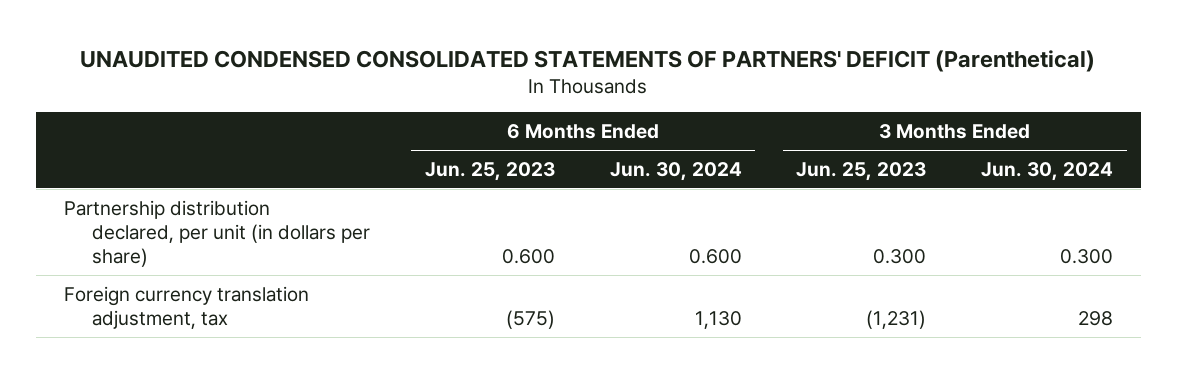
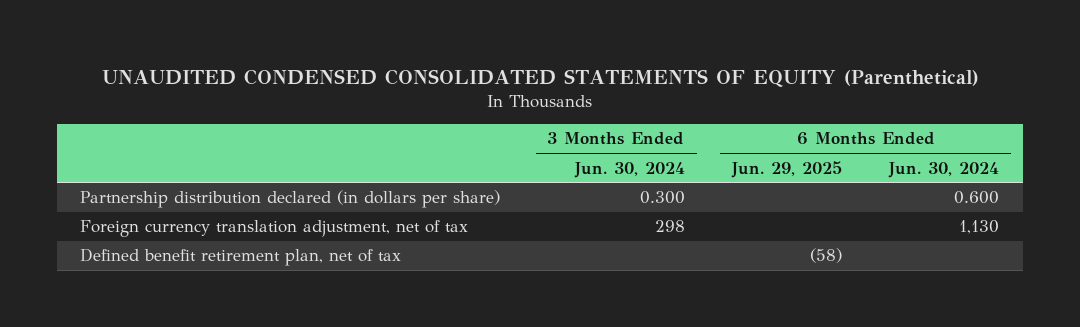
- UNAUDITED CONDENSED CONSOLIDATED STATEMENTS OF PARTNERS' DEFICIT (Parenthetical)
+ UNAUDITED CONDENSED CONSOLIDATED STATEMENTS OF EQUITY (Parenthetical)
- | 6 Months Ended Jun. 25, 2023 | 6 Months Ended Jun. 30, 2024 | 3 Months Ended Jun. 25, 2023 | 3 Months Ended Jun. 30, 2024
+ | 3 Months Ended Jun. 30, 2024 | 6 Months Ended Jun. 29, 2025 | 6 Months Ended Jun. 30, 2024
- Partnership distribution declared, per unit (in dollars per share) | 0.600 | 0.600 | 0.300 | 0.300
- Foreign currency translation adjustment, tax | (575) | 1,130 | (1,231) | 298
+ Partnership distribution declared (in dollars per share) | 0.300 | | 0.600
+ Foreign currency translation adjustment, net of tax | 298 | | 1,130
+ Defined benefit retirement plan, net of tax | | (58) |

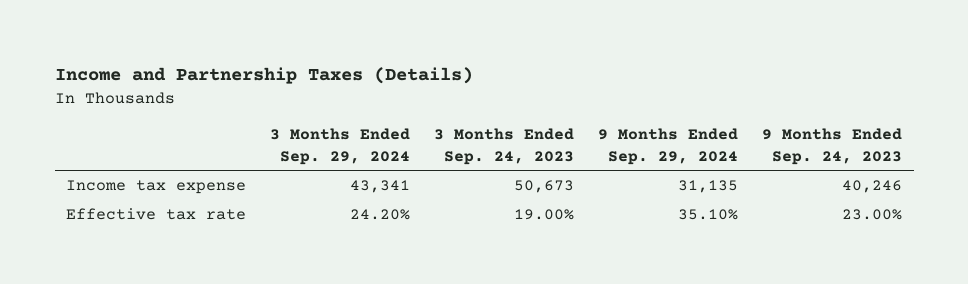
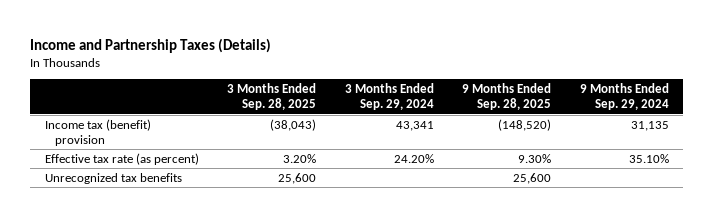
- | 3 Months Ended Sep. 29, 2024 | 3 Months Ended Sep. 24, 2023 | 9 Months Ended Sep. 29, 2024 | 9 Months Ended Sep. 24, 2023
+ | 3 Months Ended Sep. 28, 2025 | 3 Months Ended Sep. 29, 2024 | 9 Months Ended Sep. 28, 2025 | 9 Months Ended Sep. 29, 2024
- Income tax expense | 43,341 | 50,673 | 31,135 | 40,246
- Effective tax rate | 24.20% | 19.00% | 35.10% | 23.00%
+ Income tax (benefit) provision | (38,043) | 43,341 | (148,520) | 31,135
+ Effective tax rate (as percent) | 3.20% | 24.20% | 9.30% | 35.10%
+ Unrecognized tax benefits | 25,600 | | 25,600 |

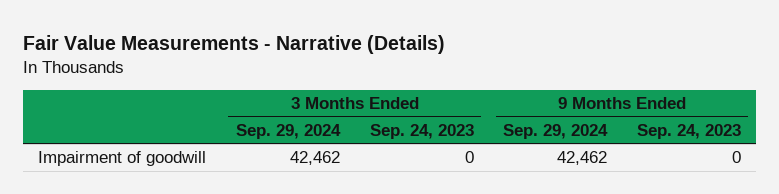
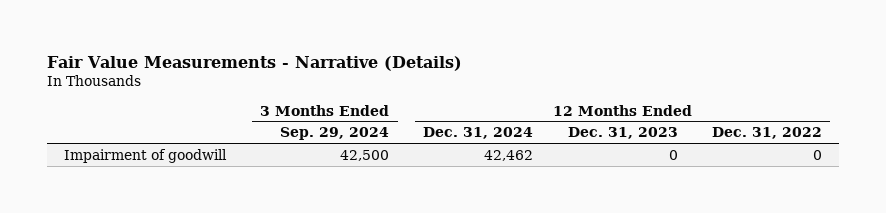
- | 3 Months Ended Sep. 29, 2024 | 3 Months Ended Sep. 24, 2023 | 9 Months Ended Sep. 29, 2024 | 9 Months Ended Sep. 24, 2023
+ | 3 Months Ended Sep. 29, 2024 | 12 Months Ended Dec. 31, 2024 | 12 Months Ended Dec. 31, 2023 | 12 Months Ended Dec. 31, 2022
- Impairment of goodwill | 42,462 | 0 | 42,462 | 0
+ Impairment of goodwill | 42,500 | 42,462 | 0 | 0

